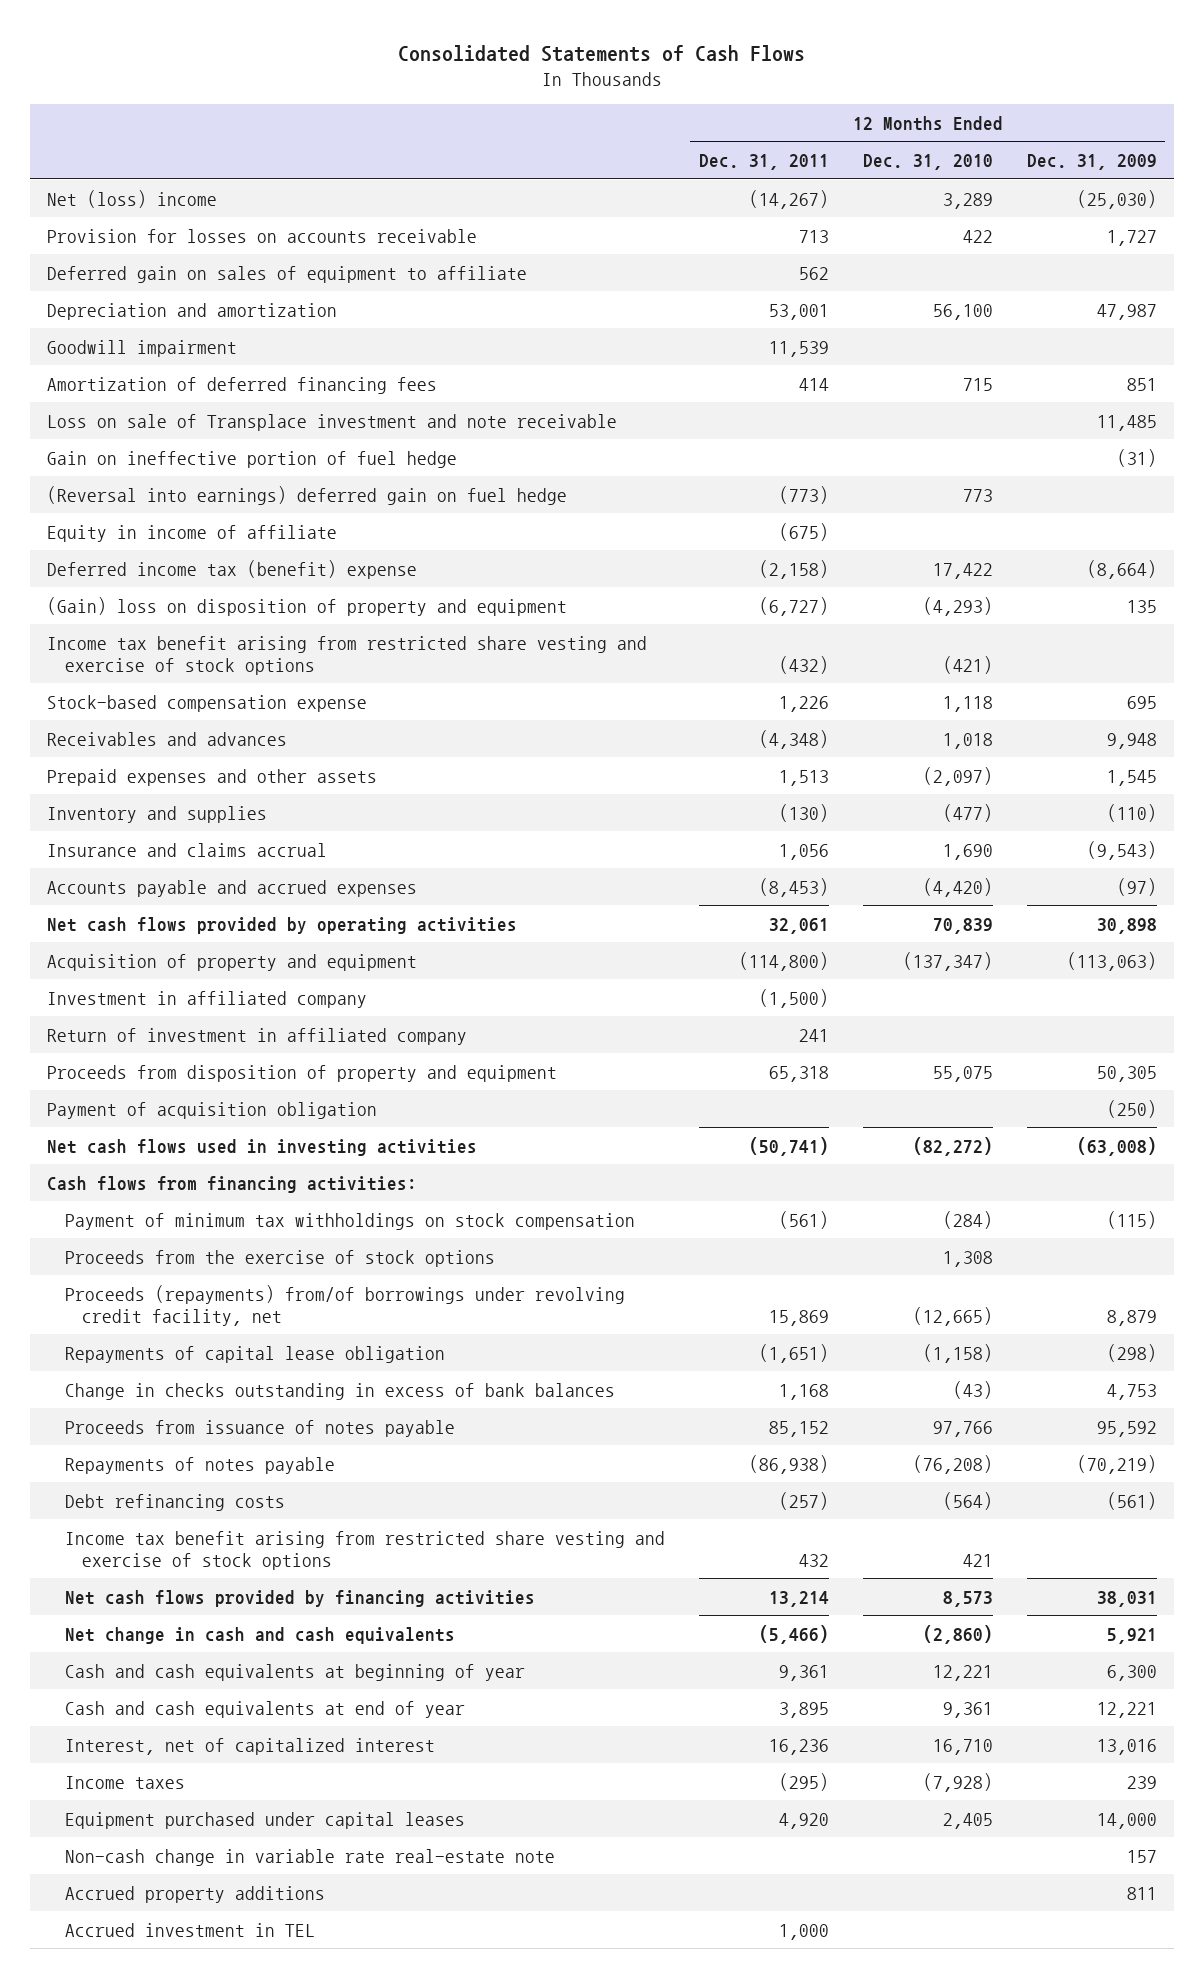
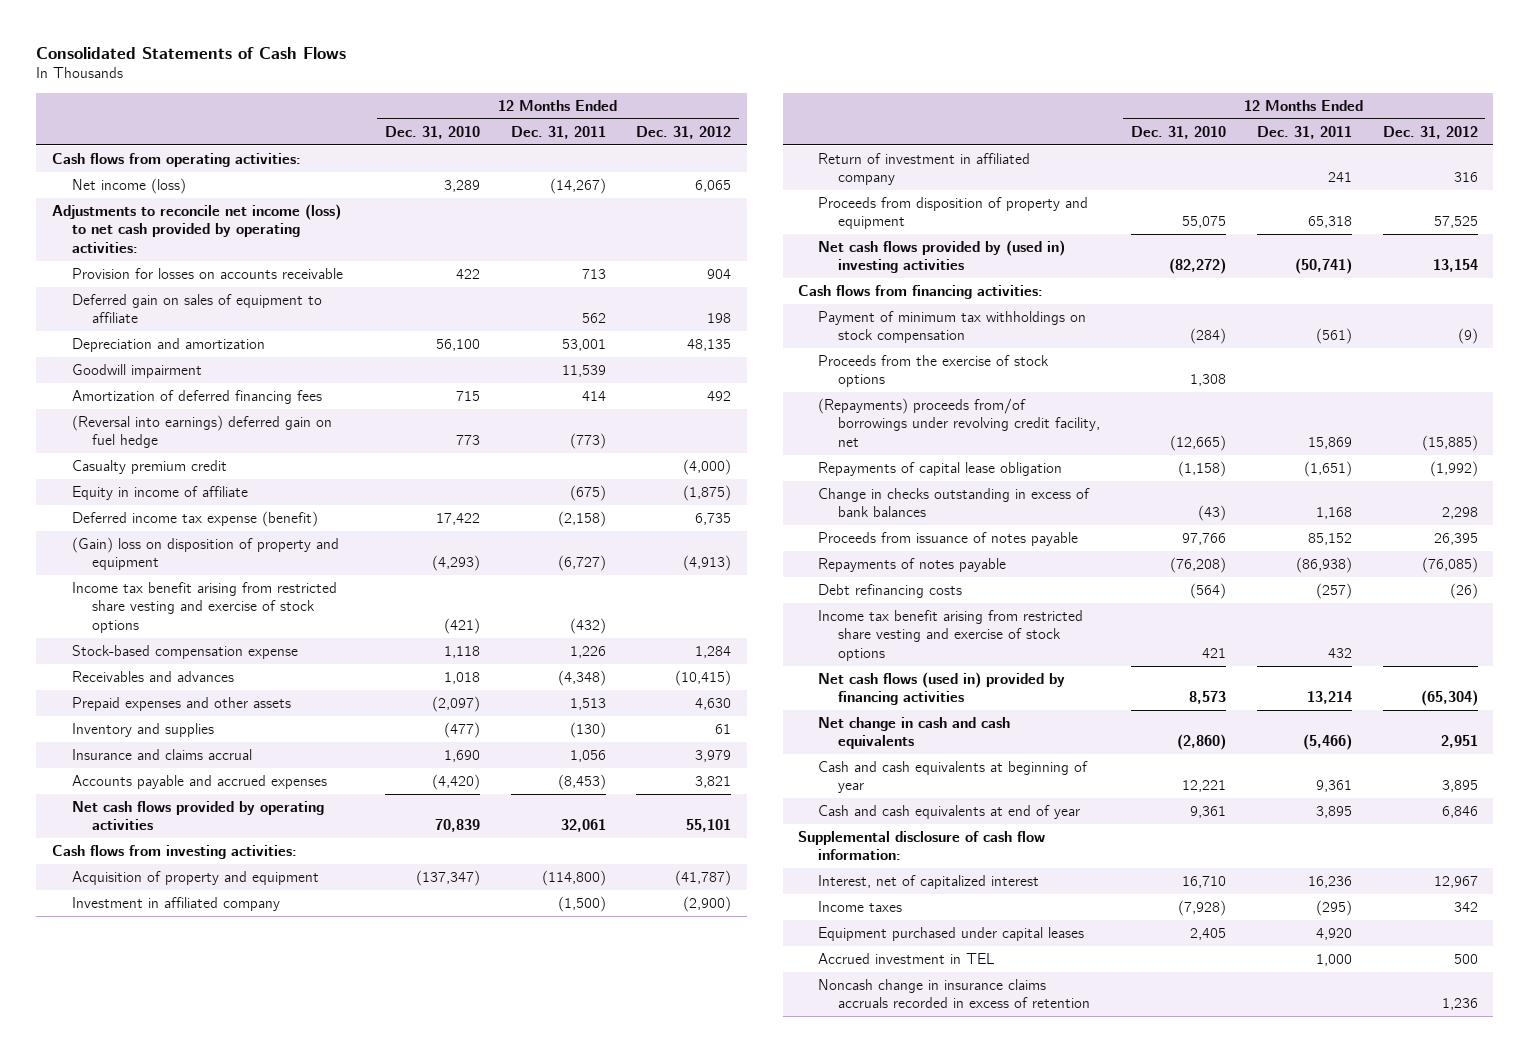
- | 12 Months Ended Dec. 31, 2011 | 12 Months Ended Dec. 31, 2010 | 12 Months Ended Dec. 31, 2009
+ | 12 Months Ended Dec. 31, 2010 | 12 Months Ended Dec. 31, 2011 | 12 Months Ended Dec. 31, 2012
- Net (loss) income | (14,267) | 3,289 | (25,030)
+ Cash flows from operating activities:
+ Net income (loss) | 3,289 | (14,267) | 6,065
+ Adjustments to reconcile net income (loss) to net cash provided by operating activities:
- Loss on sale of Transplace investment and note receivable | | | 11,485
- Gain on ineffective portion of fuel hedge | | | (31)
+ Casualty premium credit | | | (4,000)
- Deferred income tax (benefit) expense | (2,158) | 17,422 | (8,664)
+ Deferred income tax expense (benefit) | 17,422 | (2,158) | 6,735
+ Cash flows from investing activities:
- Payment of acquisition obligation | | | (250)
- Net cash flows used in investing activities | (50,741) | (82,272) | (63,008)
+ Net cash flows provided by (used in) investing activities | (82,272) | (50,741) | 13,154
- Proceeds (repayments) from/of borrowings under revolving credit facility, net | 15,869 | (12,665) | 8,879
+ (Repayments) proceeds from/of borrowings under revolving credit facility, net | (12,665) | 15,869 | (15,885)
- Net cash flows provided by financing activities | 13,214 | 8,573 | 38,031
+ Net cash flows (used in) provided by financing activities | 8,573 | 13,214 | (65,304)
+ Supplemental disclosure of cash flow information:
- Non-cash change in variable rate real-estate note | | | 157
- Accrued property additions | | | 811
+ Noncash change in insurance claims accruals recorded in excess of retention | | | 1,236

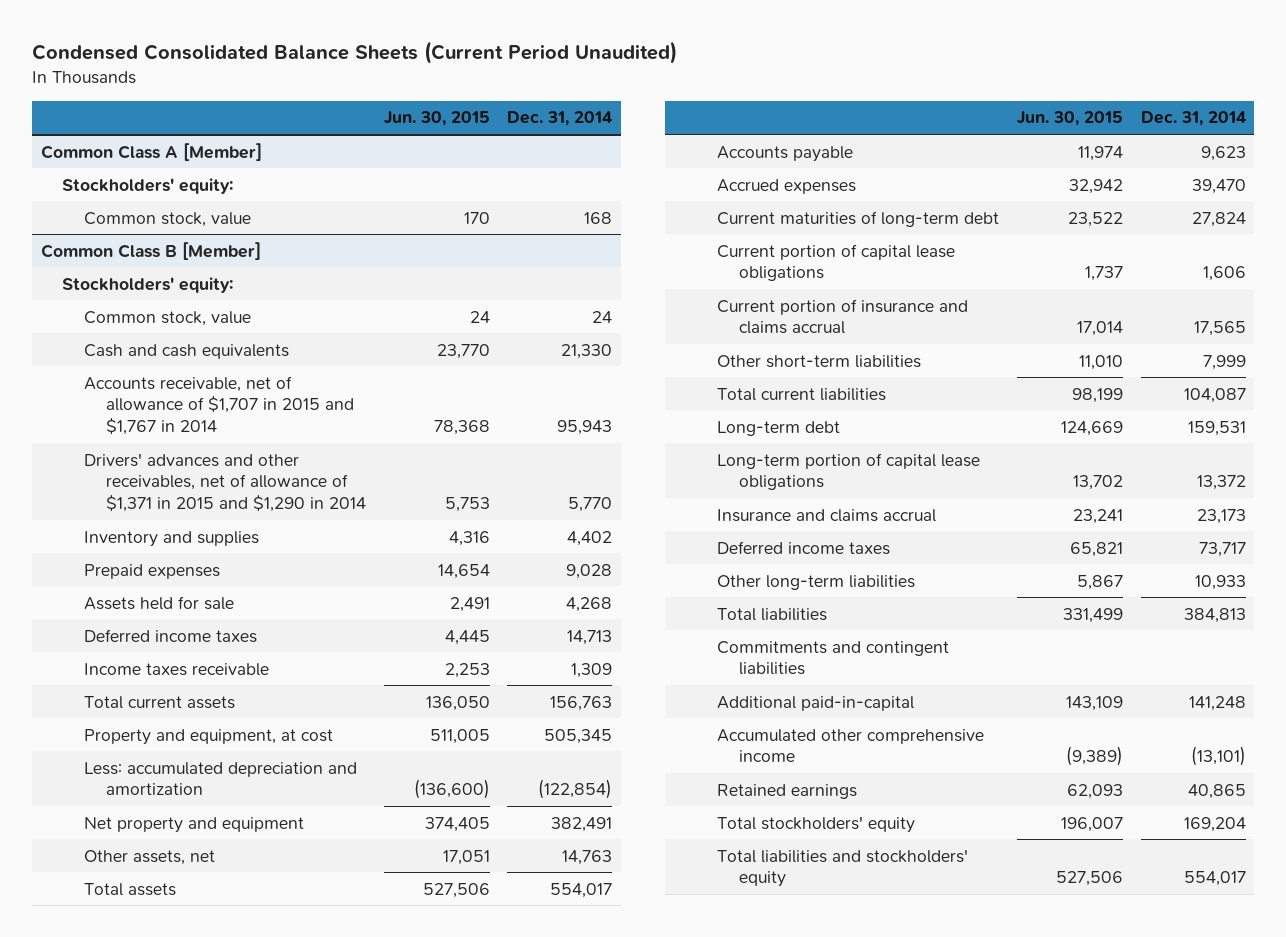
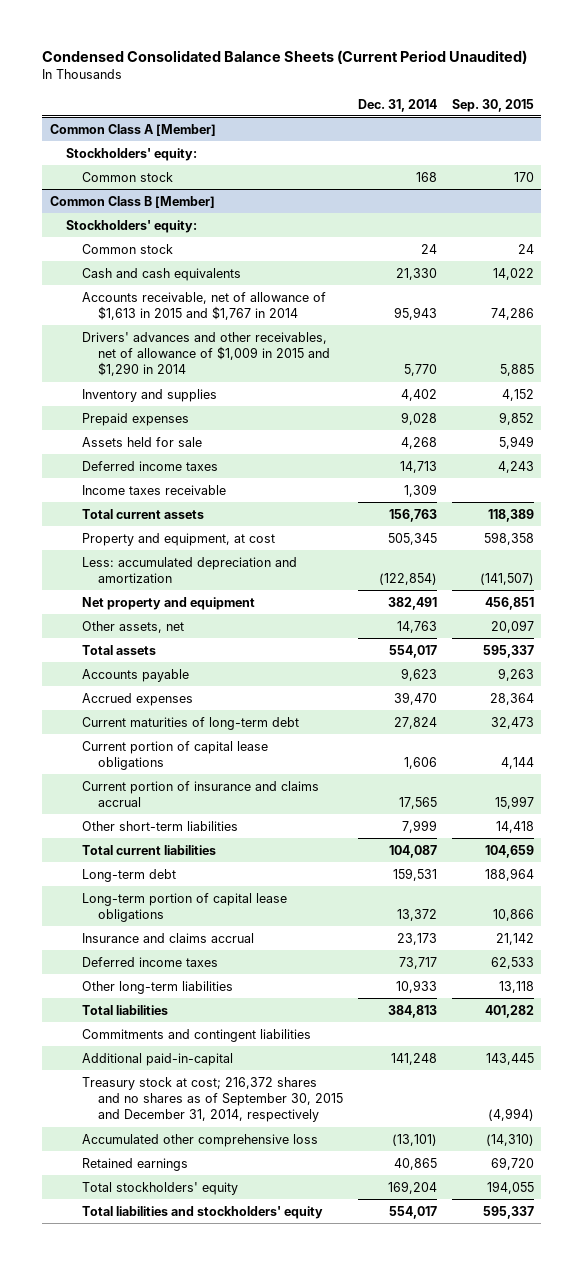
- | Jun. 30, 2015 | Dec. 31, 2014
+ | Dec. 31, 2014 | Sep. 30, 2015
@ Common Class A [Member]
- Common stock, value | 170 | 168
+ Common stock | 168 | 170
@ Common Class B [Member]
- Common stock, value | 24 | 24
+ Common stock | 24 | 24
- Accounts receivable, net of allowance of $1,707 in 2015 and $1,767 in 2014 | 78,368 | 95,943
- Drivers' advances and other receivables, net of allowance of $1,371 in 2015 and $1,290 in 2014 | 5,753 | 5,770
+ Accounts receivable, net of allowance of $1,613 in 2015 and $1,767 in 2014 | 95,943 | 74,286
+ Drivers' advances and other receivables, net of allowance of $1,009 in 2015 and $1,290 in 2014 | 5,770 | 5,885
- Accumulated other comprehensive income | (9,389) | (13,101)
+ Treasury stock at cost; 216,372 shares and no shares as of September 30, 2015 and December 31, 2014, respectively | | (4,994)
+ Accumulated other comprehensive loss | (13,101) | (14,310)

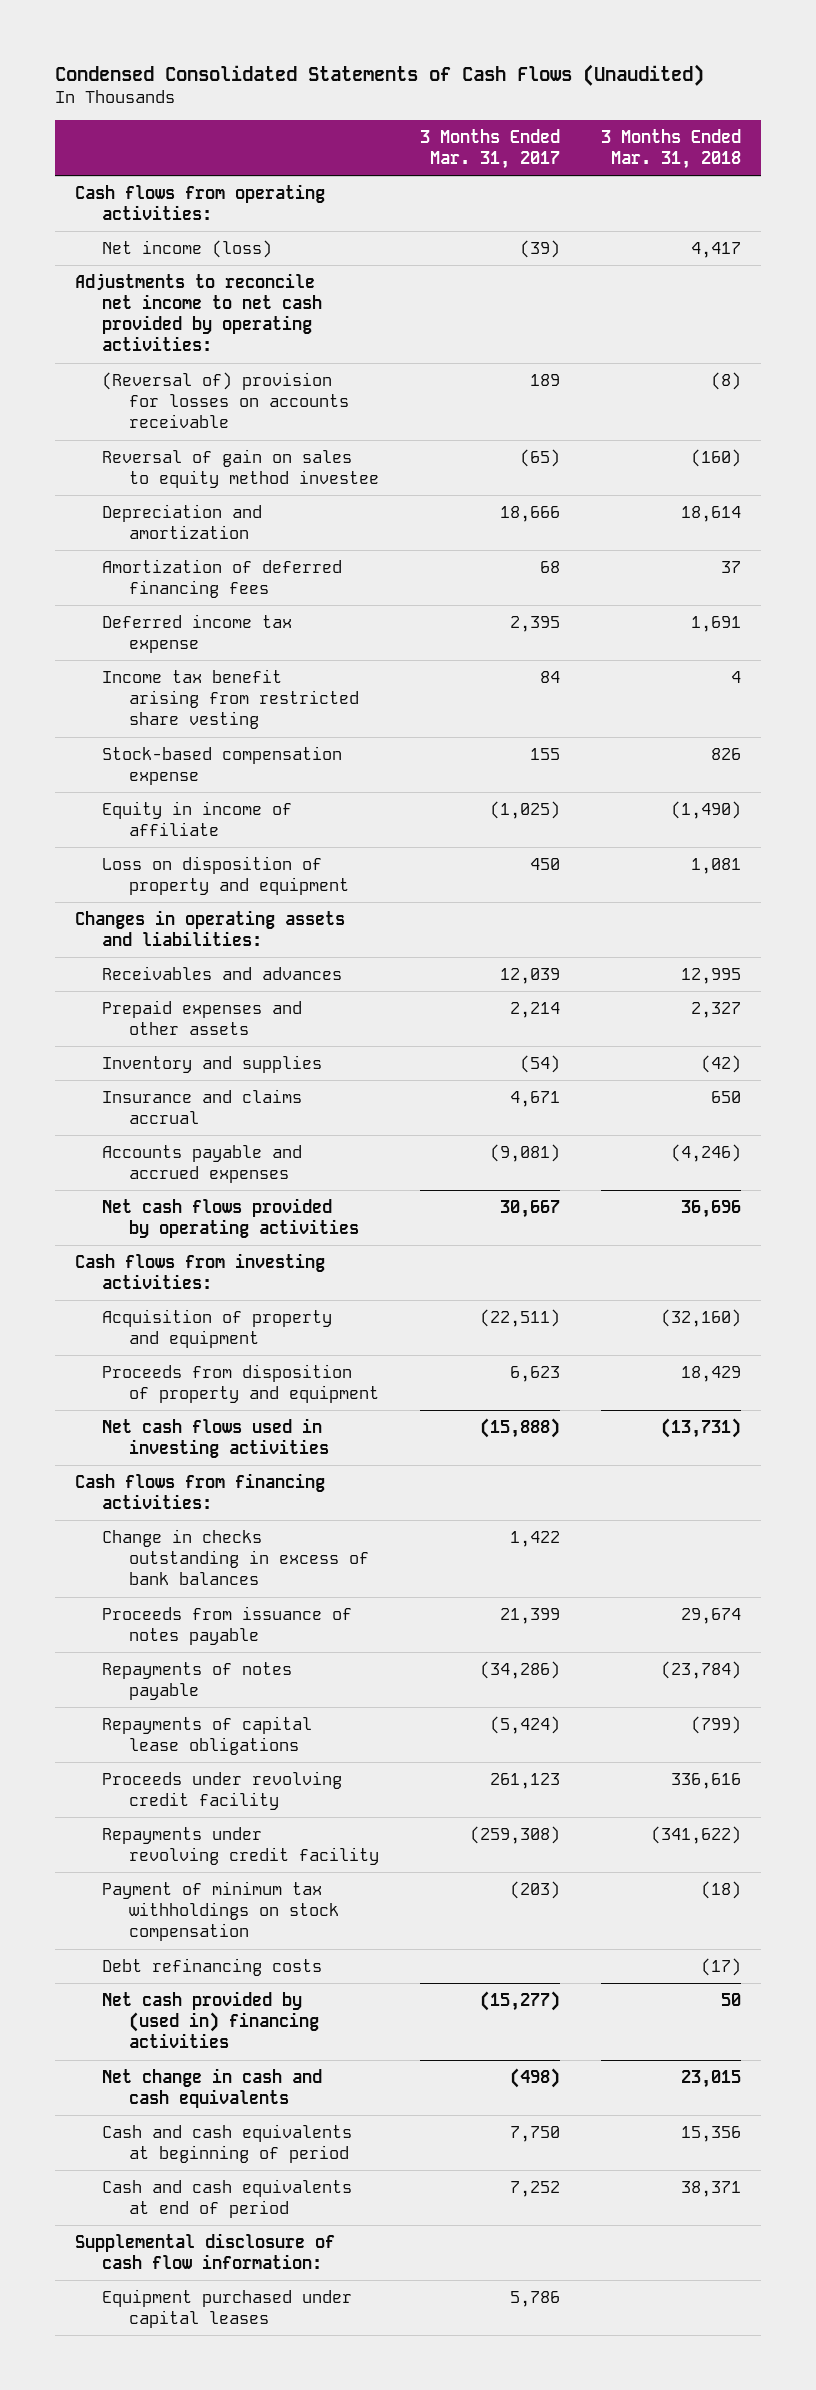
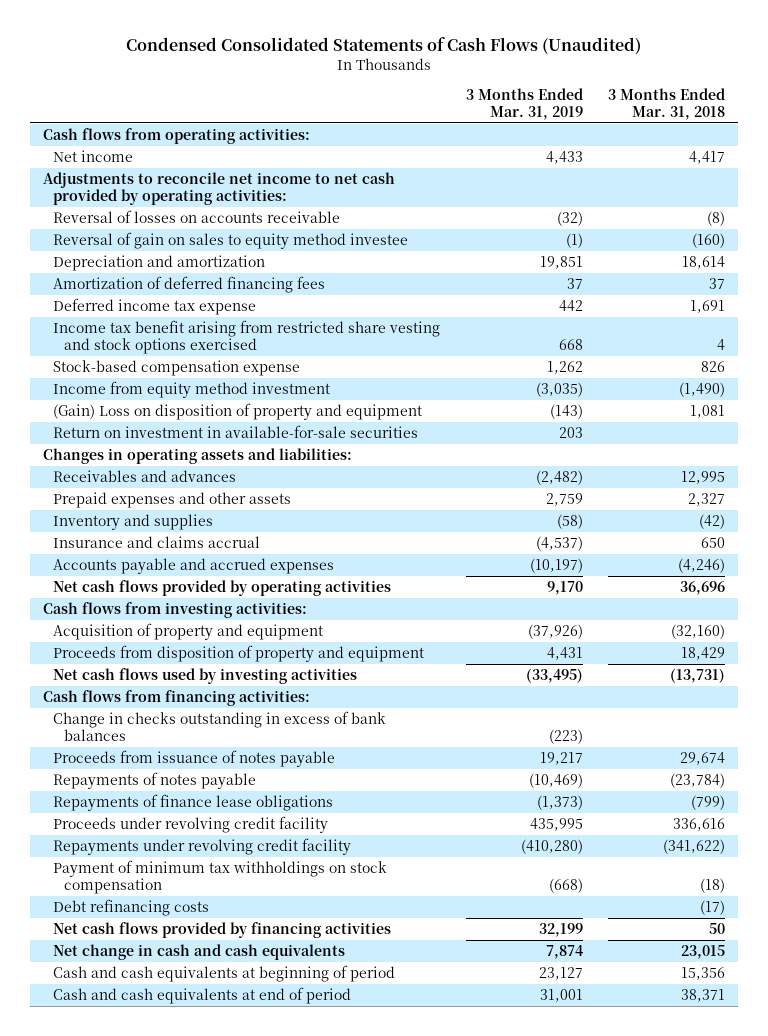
- | 3 Months Ended Mar. 31, 2017 | 3 Months Ended Mar. 31, 2018
+ | 3 Months Ended Mar. 31, 2019 | 3 Months Ended Mar. 31, 2018
- Net income (loss) | (39) | 4,417
+ Net income | 4,433 | 4,417
- (Reversal of) provision for losses on accounts receivable | 189 | (8)
+ Reversal of losses on accounts receivable | (32) | (8)
- Income tax benefit arising from restricted share vesting | 84 | 4
+ Income tax benefit arising from restricted share vesting and stock options exercised | 668 | 4
- Equity in income of affiliate | (1,025) | (1,490)
- Loss on disposition of property and equipment | 450 | 1,081
+ Income from equity method investment | (3,035) | (1,490)
+ (Gain) Loss on disposition of property and equipment | (143) | 1,081
+ Return on investment in available-for-sale securities | 203 |
- Net cash flows used in investing activities | (15,888) | (13,731)
+ Net cash flows used by investing activities | (33,495) | (13,731)
- Repayments of capital lease obligations | (5,424) | (799)
+ Repayments of finance lease obligations | (1,373) | (799)
- Net cash provided by (used in) financing activities | (15,277) | 50
+ Net cash flows provided by financing activities | 32,199 | 50
- Supplemental disclosure of cash flow information:
- Equipment purchased under capital leases | 5,786 |

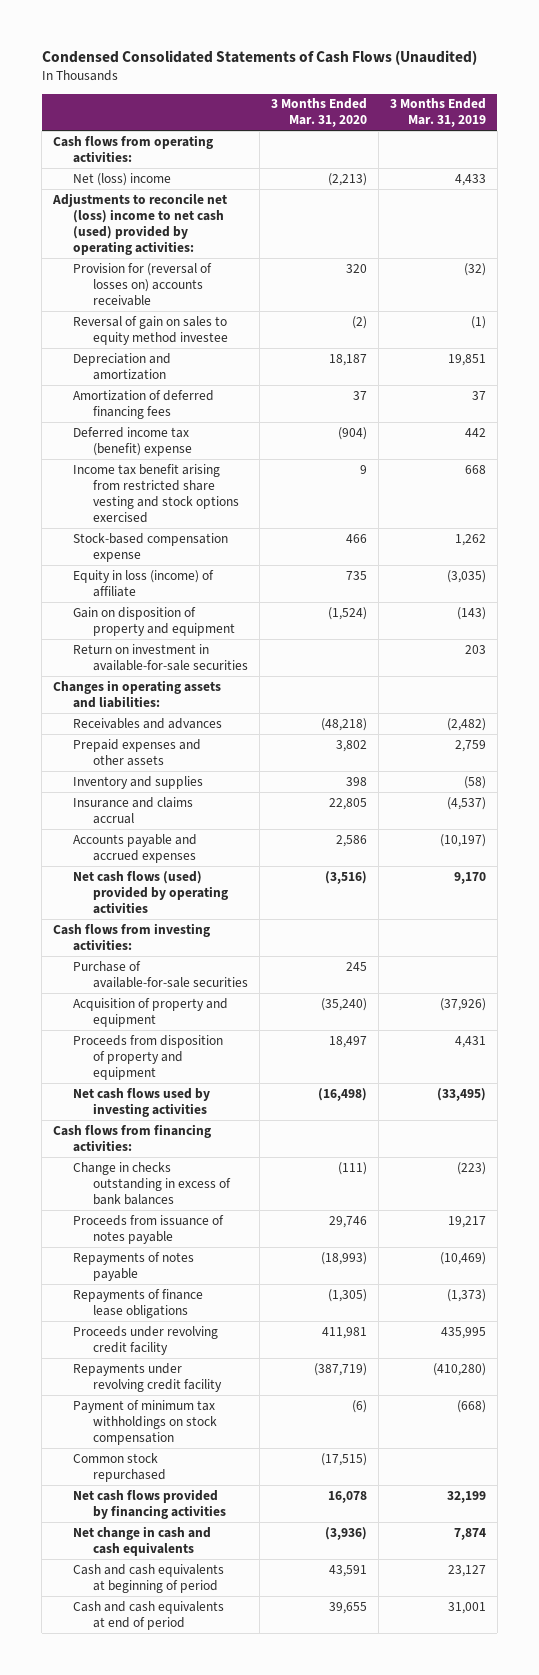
- | 3 Months Ended Mar. 31, 2019 | 3 Months Ended Mar. 31, 2018
+ | 3 Months Ended Mar. 31, 2020 | 3 Months Ended Mar. 31, 2019
- Net income | 4,433 | 4,417
- Adjustments to reconcile net income to net cash provided by operating activities:
- Reversal of losses on accounts receivable | (32) | (8)
+ Net (loss) income | (2,213) | 4,433
+ Adjustments to reconcile net (loss) income to net cash (used) provided by operating activities:
+ Provision for (reversal of losses on) accounts receivable | 320 | (32)
- Deferred income tax expense | 442 | 1,691
+ Deferred income tax (benefit) expense | (904) | 442
- Income from equity method investment | (3,035) | (1,490)
- (Gain) Loss on disposition of property and equipment | (143) | 1,081
+ Equity in loss (income) of affiliate | 735 | (3,035)
+ Gain on disposition of property and equipment | (1,524) | (143)
- Net cash flows provided by operating activities | 9,170 | 36,696
+ Net cash flows (used) provided by operating activities | (3,516) | 9,170
+ Purchase of available-for-sale securities | 245 |
- Debt refinancing costs | | (17)
+ Common stock repurchased | (17,515) |

